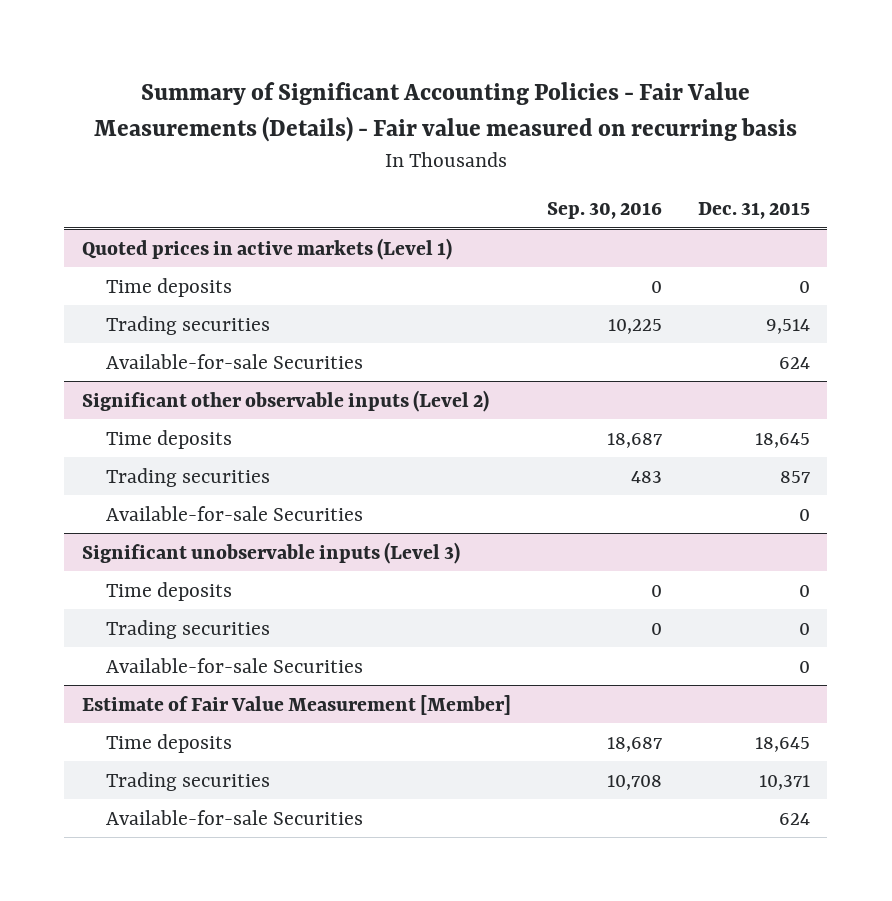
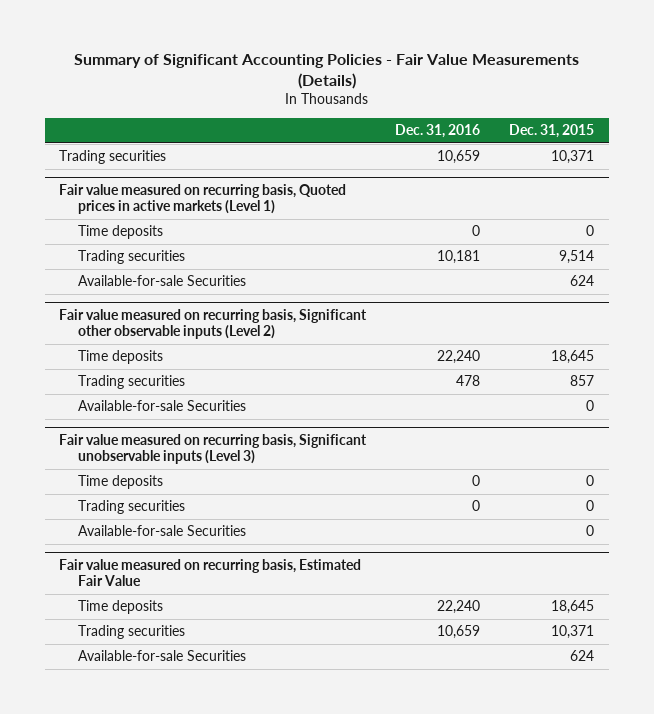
- Summary of Significant Accounting Policies - Fair Value Measurements (Details) - Fair value measured on recurring basis
+ Summary of Significant Accounting Policies - Fair Value Measurements (Details)
- | Sep. 30, 2016 | Dec. 31, 2015
+ | Dec. 31, 2016 | Dec. 31, 2015
- Quoted prices in active markets (Level 1)
+ Trading securities | 10,659 | 10,371
+ Fair value measured on recurring basis, Quoted prices in active markets (Level 1)
- Significant other observable inputs (Level 2)
+ Fair value measured on recurring basis, Significant other observable inputs (Level 2)
- Significant unobservable inputs (Level 3)
+ Fair value measured on recurring basis, Significant unobservable inputs (Level 3)
- Estimate of Fair Value Measurement [Member]
+ Fair value measured on recurring basis, Estimated Fair Value

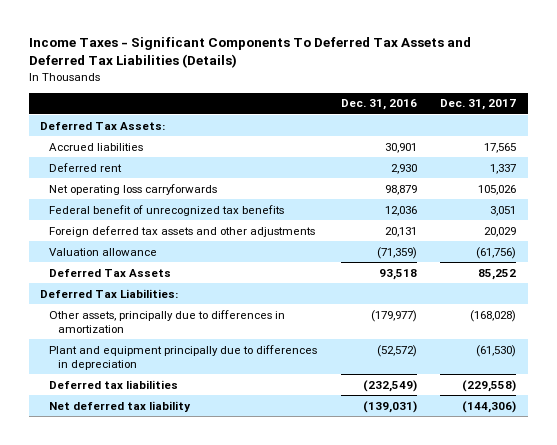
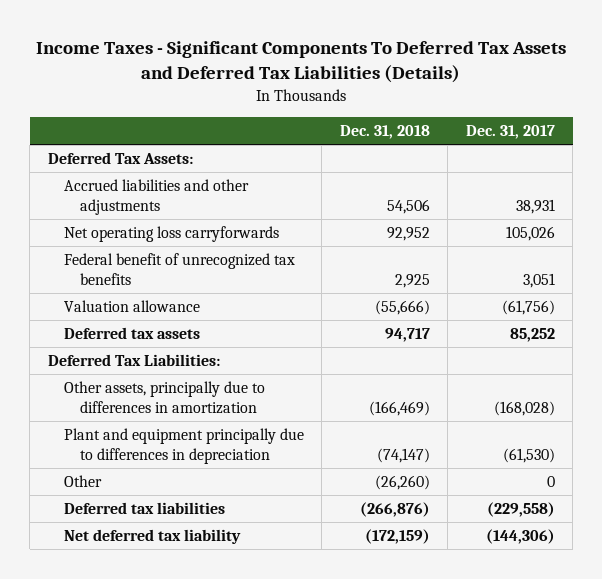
- | Dec. 31, 2016 | Dec. 31, 2017
+ | Dec. 31, 2018 | Dec. 31, 2017
- Accrued liabilities | 30,901 | 17,565
- Deferred rent | 2,930 | 1,337
+ Accrued liabilities and other adjustments | 54,506 | 38,931
- Foreign deferred tax assets and other adjustments | 20,131 | 20,029
- Deferred Tax Assets | 93,518 | 85,252
+ Deferred tax assets | 94,717 | 85,252
+ Other | (26,260) | 0

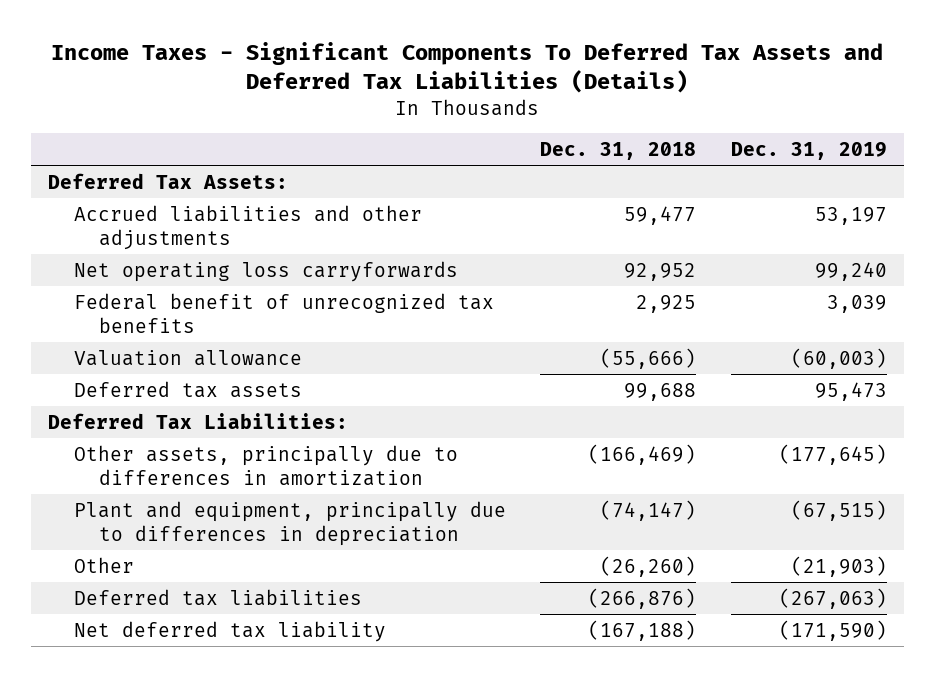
- | Dec. 31, 2018 | Dec. 31, 2017
+ | Dec. 31, 2018 | Dec. 31, 2019
- Accrued liabilities and other adjustments | 54,506 | 38,931
+ Accrued liabilities and other adjustments | 59,477 | 53,197
- Deferred tax assets | 94,717 | 85,252
+ Deferred tax assets | 99,688 | 95,473
- Plant and equipment principally due to differences in depreciation | (74,147) | (61,530)
+ Plant and equipment, principally due to differences in depreciation | (74,147) | (67,515)
- Net deferred tax liability | (172,159) | (144,306)
+ Net deferred tax liability | (167,188) | (171,590)

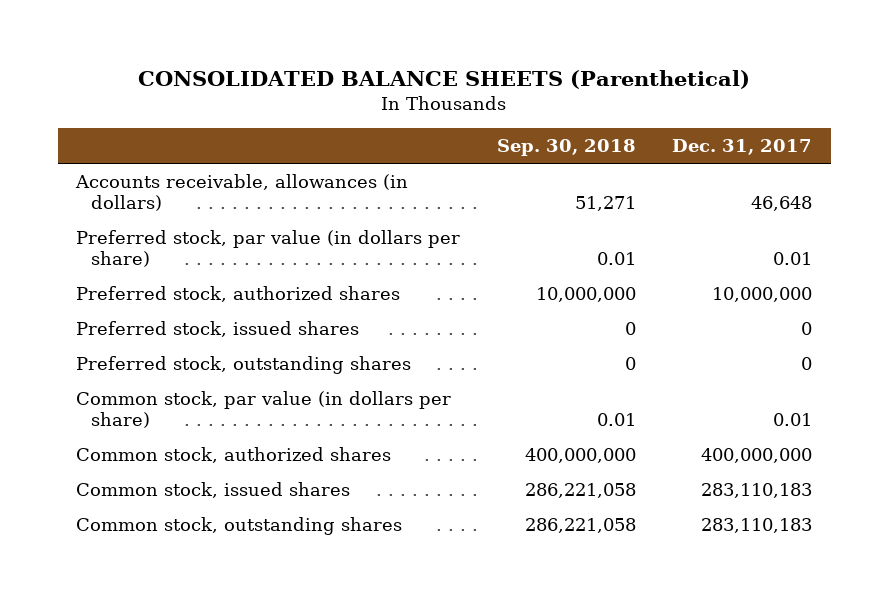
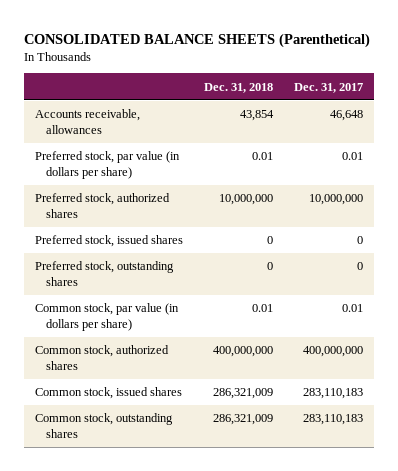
- | Sep. 30, 2018 | Dec. 31, 2017
+ | Dec. 31, 2018 | Dec. 31, 2017
- Accounts receivable, allowances (in dollars) | 51,271 | 46,648
+ Accounts receivable, allowances | 43,854 | 46,648

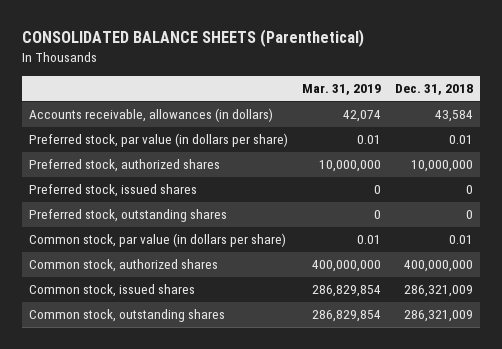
- | Dec. 31, 2018 | Dec. 31, 2017
+ | Mar. 31, 2019 | Dec. 31, 2018
- Accounts receivable, allowances | 43,854 | 46,648
+ Accounts receivable, allowances (in dollars) | 42,074 | 43,584

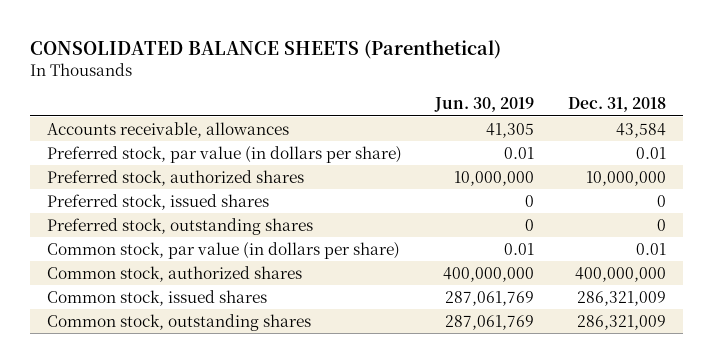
- | Mar. 31, 2019 | Dec. 31, 2018
+ | Jun. 30, 2019 | Dec. 31, 2018
- Accounts receivable, allowances (in dollars) | 42,074 | 43,584
+ Accounts receivable, allowances | 41,305 | 43,584

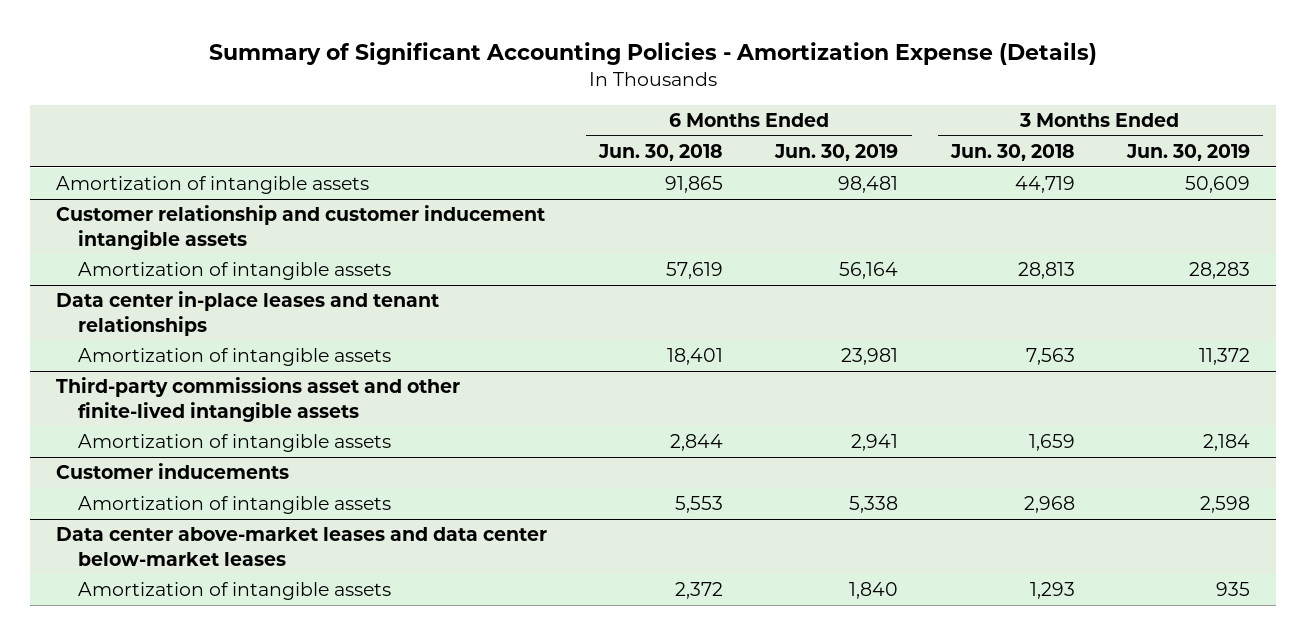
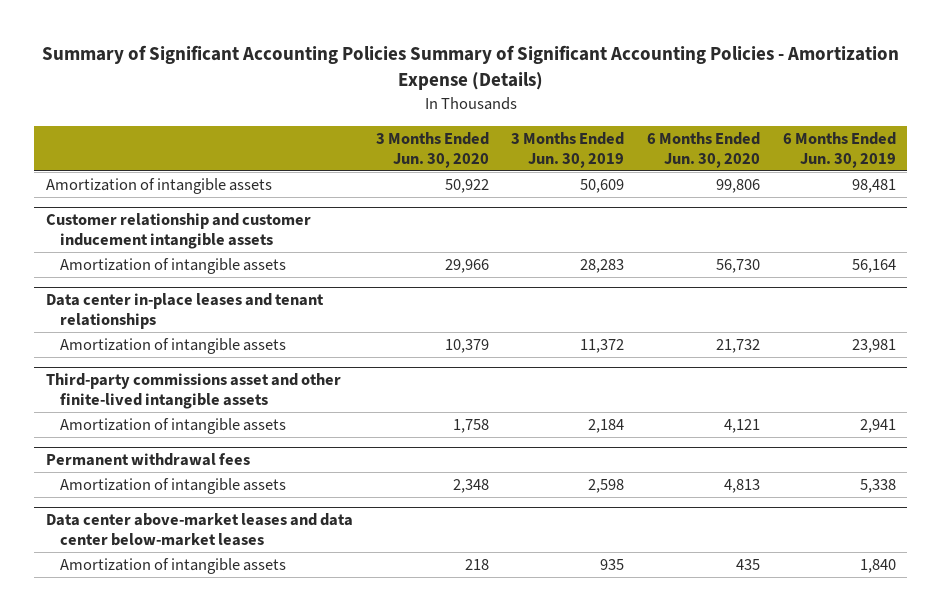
- Summary of Significant Accounting Policies - Amortization Expense (Details)
+ Summary of Significant Accounting Policies Summary of Significant Accounting Policies - Amortization Expense (Details)
- | 6 Months Ended Jun. 30, 2018 | 6 Months Ended Jun. 30, 2019 | 3 Months Ended Jun. 30, 2018 | 3 Months Ended Jun. 30, 2019
+ | 3 Months Ended Jun. 30, 2020 | 3 Months Ended Jun. 30, 2019 | 6 Months Ended Jun. 30, 2020 | 6 Months Ended Jun. 30, 2019
- Customer inducements
+ Permanent withdrawal fees

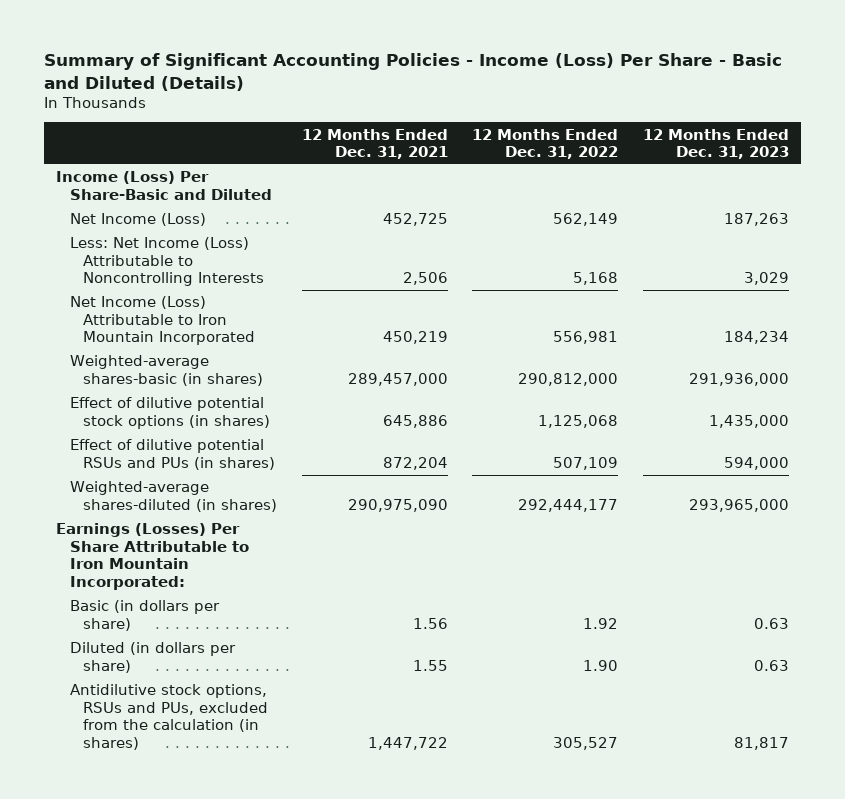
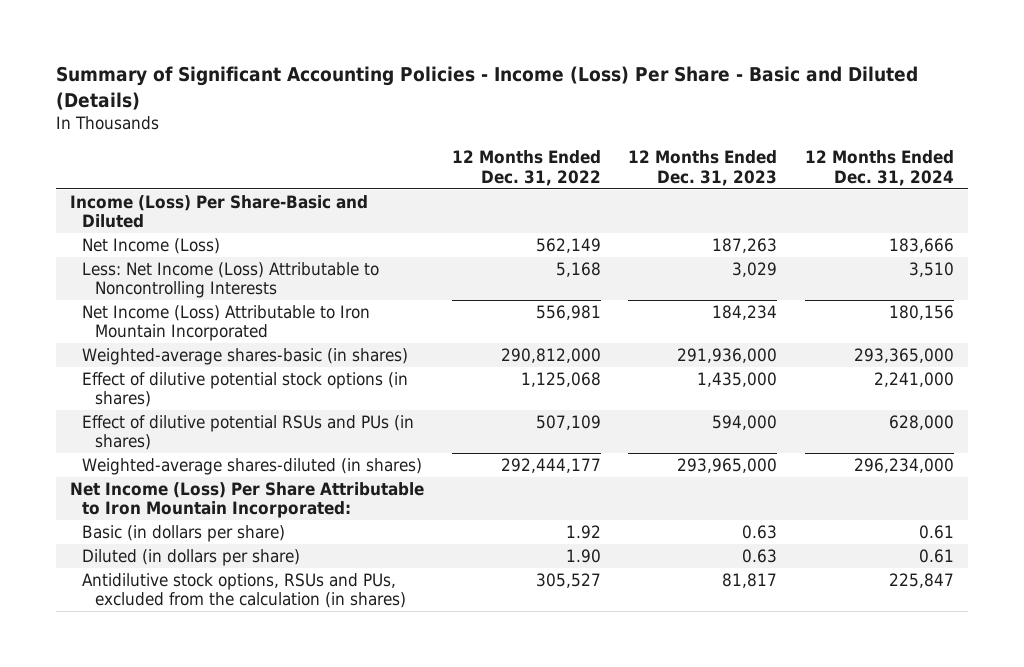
- | 12 Months Ended Dec. 31, 2021 | 12 Months Ended Dec. 31, 2022 | 12 Months Ended Dec. 31, 2023
+ | 12 Months Ended Dec. 31, 2022 | 12 Months Ended Dec. 31, 2023 | 12 Months Ended Dec. 31, 2024
- Earnings (Losses) Per Share Attributable to Iron Mountain Incorporated:
+ Net Income (Loss) Per Share Attributable to Iron Mountain Incorporated:

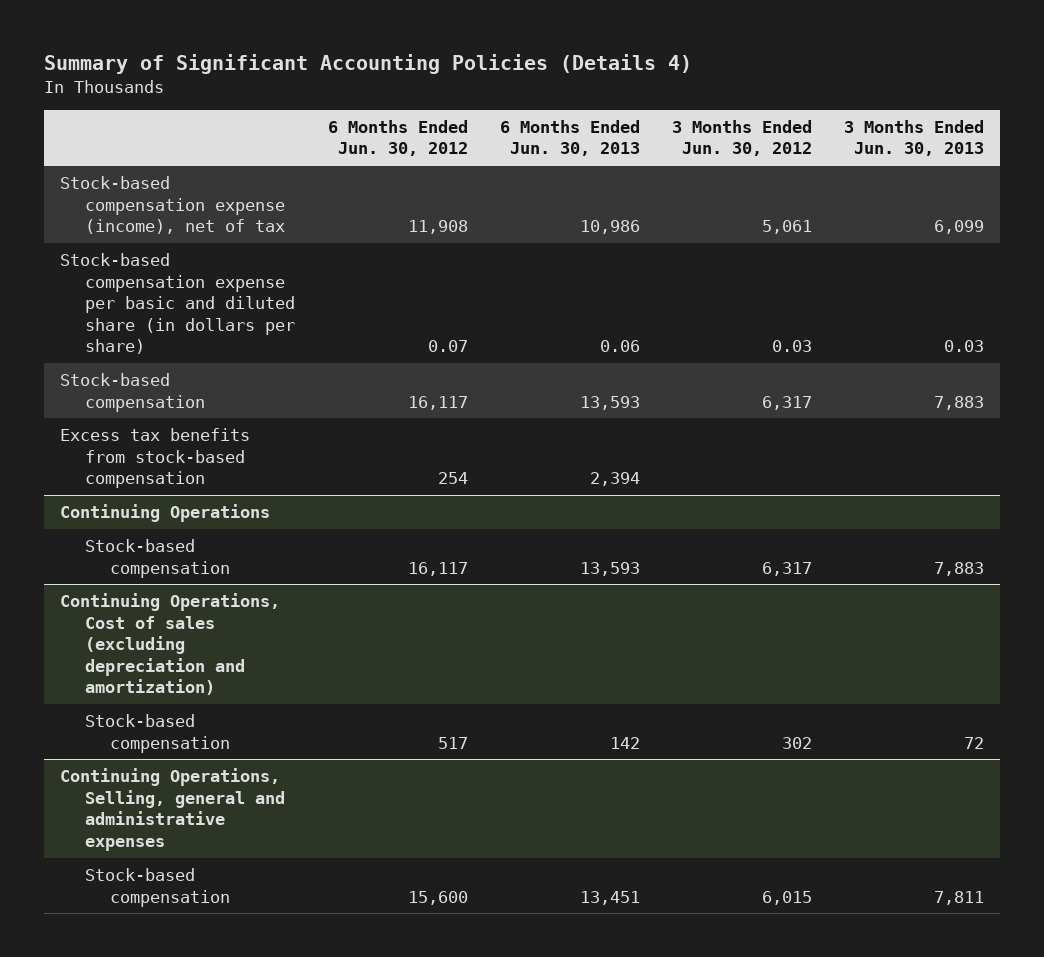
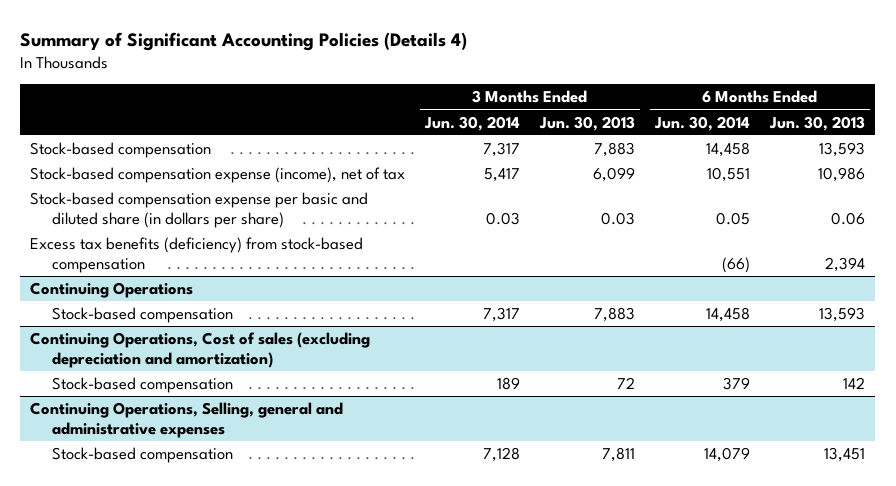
- | 6 Months Ended Jun. 30, 2012 | 6 Months Ended Jun. 30, 2013 | 3 Months Ended Jun. 30, 2012 | 3 Months Ended Jun. 30, 2013
+ | 3 Months Ended Jun. 30, 2014 | 3 Months Ended Jun. 30, 2013 | 6 Months Ended Jun. 30, 2014 | 6 Months Ended Jun. 30, 2013
moved up: Stock-based compensation | 7,317 | 7,883 | 14,458 | 13,593
- Excess tax benefits from stock-based compensation | 254 | 2,394 | |
+ Excess tax benefits (deficiency) from stock-based compensation | | | (66) | 2,394

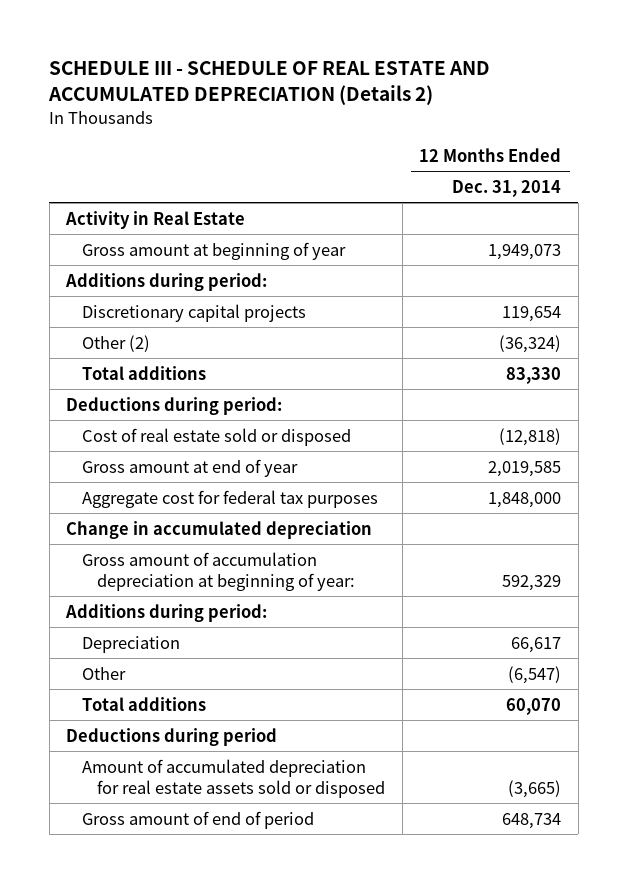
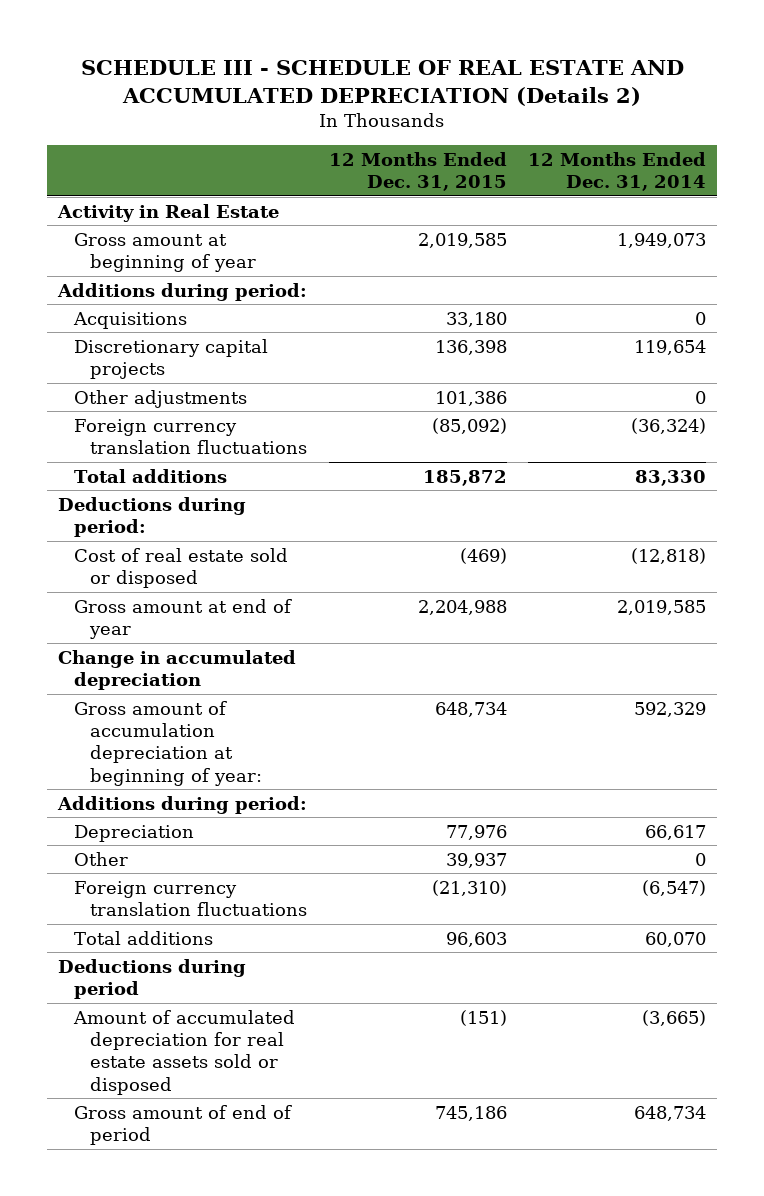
- | 12 Months Ended Dec. 31, 2014
+ | 12 Months Ended Dec. 31, 2015 | 12 Months Ended Dec. 31, 2014
+ Acquisitions | 33,180 | 0
- Other (2) | (36,324)
+ Other adjustments | 101,386 | 0
+ Foreign currency translation fluctuations | (85,092) | (36,324)
- Aggregate cost for federal tax purposes | 1,848,000
- Other | (6,547)
+ Other | 39,937 | 0
+ Foreign currency translation fluctuations | (21,310) | (6,547)

